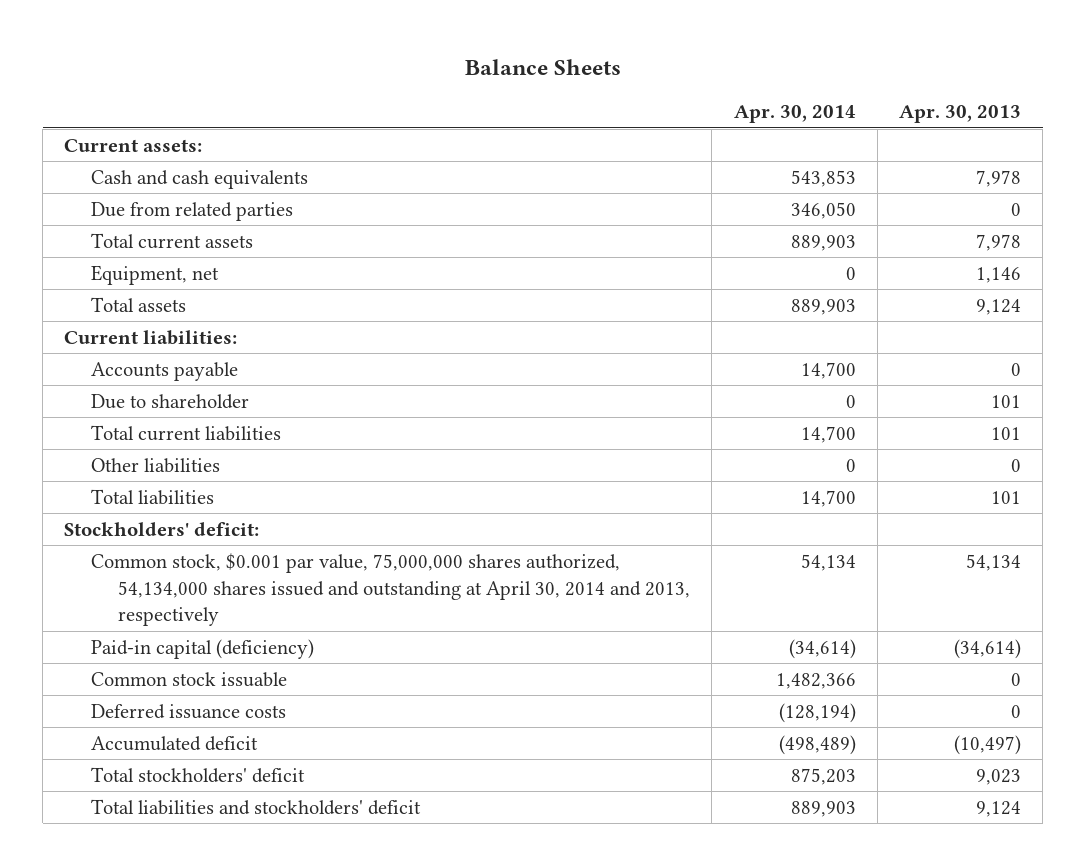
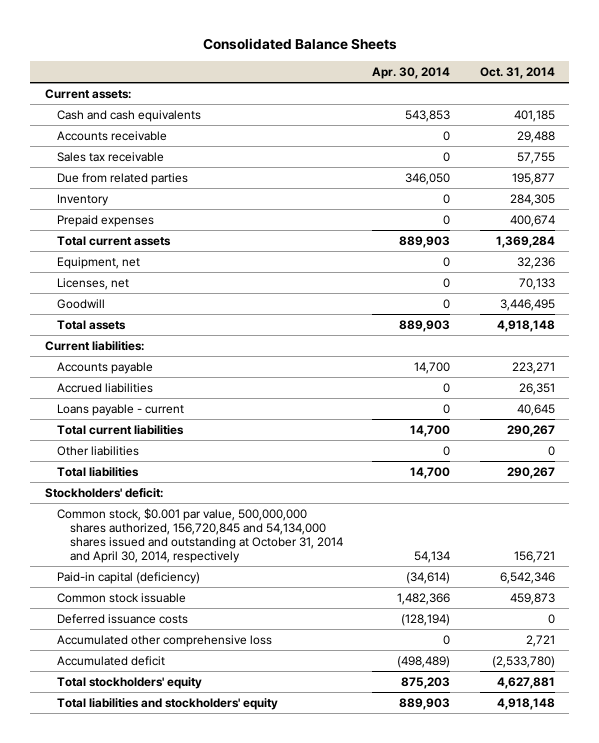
- Balance Sheets
+ Consolidated Balance Sheets
- | Apr. 30, 2014 | Apr. 30, 2013
+ | Apr. 30, 2014 | Oct. 31, 2014
+ Accounts receivable | 0 | 29,488
+ Sales tax receivable | 0 | 57,755
+ Inventory | 0 | 284,305
+ Prepaid expenses | 0 | 400,674
+ Licenses, net | 0 | 70,133
+ Goodwill | 0 | 3,446,495
- Due to shareholder | 0 | 101
+ Accrued liabilities | 0 | 26,351
+ Loans payable - current | 0 | 40,645
- Common stock, $0.001 par value, 75,000,000 shares authorized, 54,134,000 shares issued and outstanding at April 30, 2014 and 2013, respectively | 54,134 | 54,134
+ Common stock, $0.001 par value, 500,000,000 shares authorized, 156,720,845 and 54,134,000 shares issued and outstanding at October 31, 2014 and April 30, 2014, respectively | 54,134 | 156,721
+ Accumulated other comprehensive loss | 0 | 2,721
- Total stockholders' deficit | 875,203 | 9,023
- Total liabilities and stockholders' deficit | 889,903 | 9,124
+ Total stockholders' equity | 875,203 | 4,627,881
+ Total liabilities and stockholders' equity | 889,903 | 4,918,148

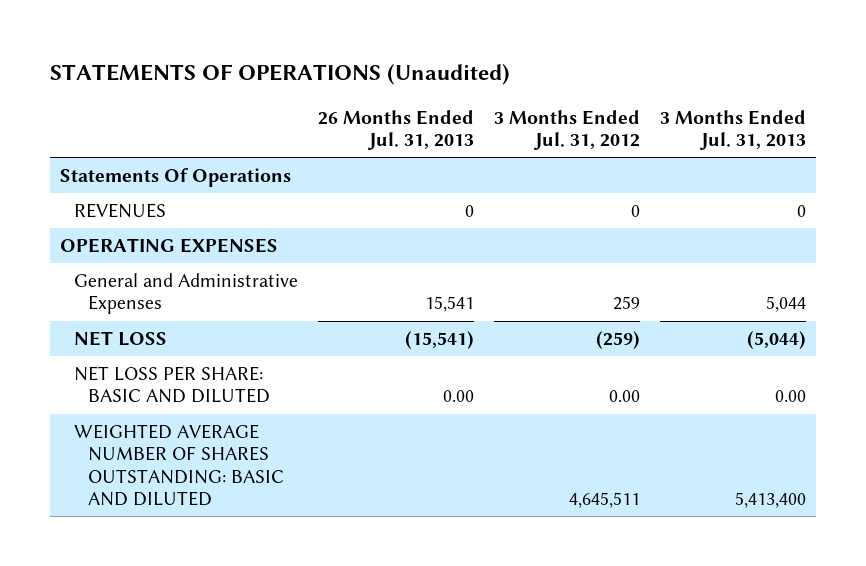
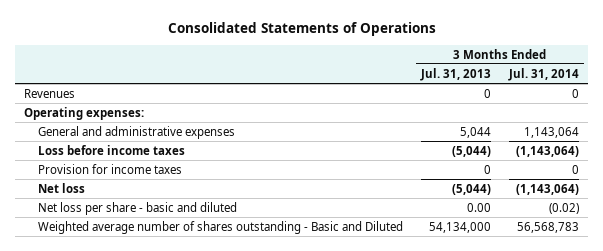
- STATEMENTS OF OPERATIONS (Unaudited)
+ Consolidated Statements of Operations
- | 26 Months Ended Jul. 31, 2013 | 3 Months Ended Jul. 31, 2012 | 3 Months Ended Jul. 31, 2013
+ | 3 Months Ended Jul. 31, 2013 | 3 Months Ended Jul. 31, 2014
- Statements Of Operations
- REVENUES | 0 | 0 | 0
- OPERATING EXPENSES
- General and Administrative Expenses | 15,541 | 259 | 5,044
- NET LOSS | (15,541) | (259) | (5,044)
- NET LOSS PER SHARE: BASIC AND DILUTED | 0.00 | 0.00 | 0.00
- WEIGHTED AVERAGE NUMBER OF SHARES OUTSTANDING: BASIC AND DILUTED | | 4,645,511 | 5,413,400
+ Revenues | 0 | 0
+ Operating expenses:
+ General and administrative expenses | 5,044 | 1,143,064
+ Loss before income taxes | (5,044) | (1,143,064)
+ Provision for income taxes | 0 | 0
+ Net loss | (5,044) | (1,143,064)
+ Net loss per share - basic and diluted | 0.00 | (0.02)
+ Weighted average number of shares outstanding - Basic and Diluted | 54,134,000 | 56,568,783

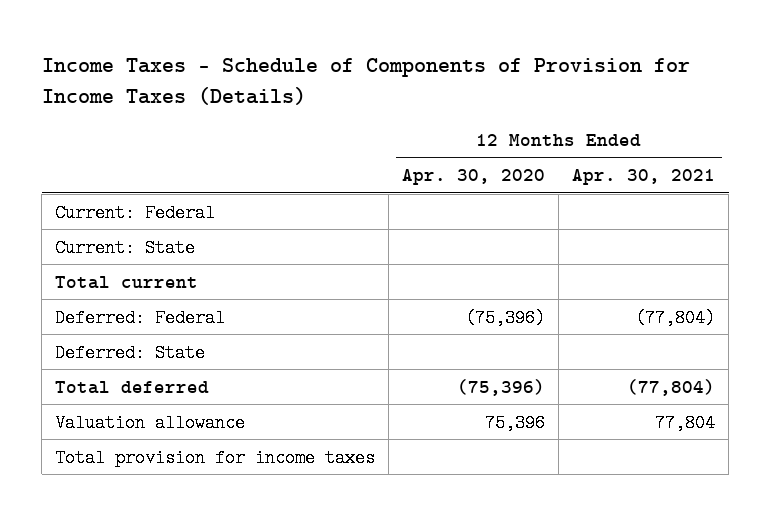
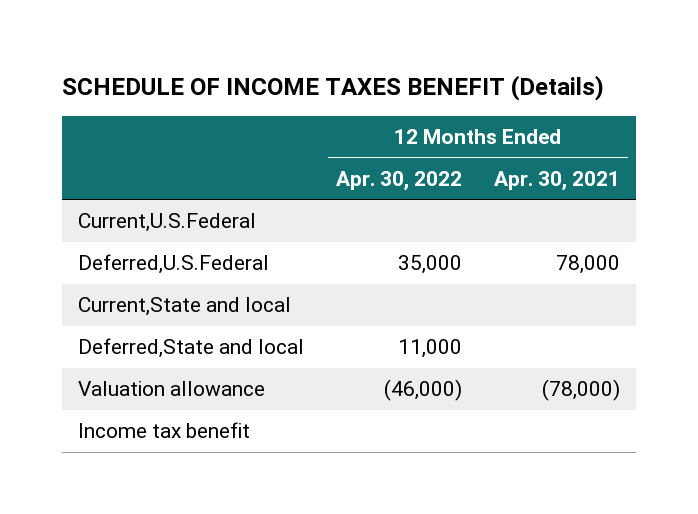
- Income Taxes - Schedule of Components of Provision for Income Taxes (Details)
+ SCHEDULE OF INCOME TAXES BENEFIT (Details)
- | 12 Months Ended Apr. 30, 2020 | 12 Months Ended Apr. 30, 2021
+ | 12 Months Ended Apr. 30, 2022 | 12 Months Ended Apr. 30, 2021
- Current: Federal
- Current: State
- Total current
- Deferred: Federal | (75,396) | (77,804)
- Deferred: State
- Total deferred | (75,396) | (77,804)
- Valuation allowance | 75,396 | 77,804
- Total provision for income taxes
+ Current,U.S.Federal
+ Deferred,U.S.Federal | 35,000 | 78,000
+ Current,State and local
+ Deferred,State and local | 11,000 |
+ Valuation allowance | (46,000) | (78,000)
+ Income tax benefit

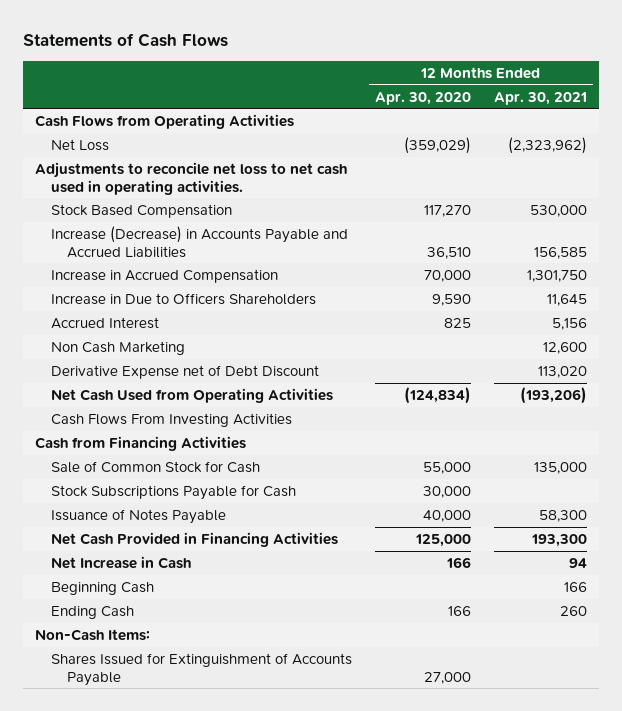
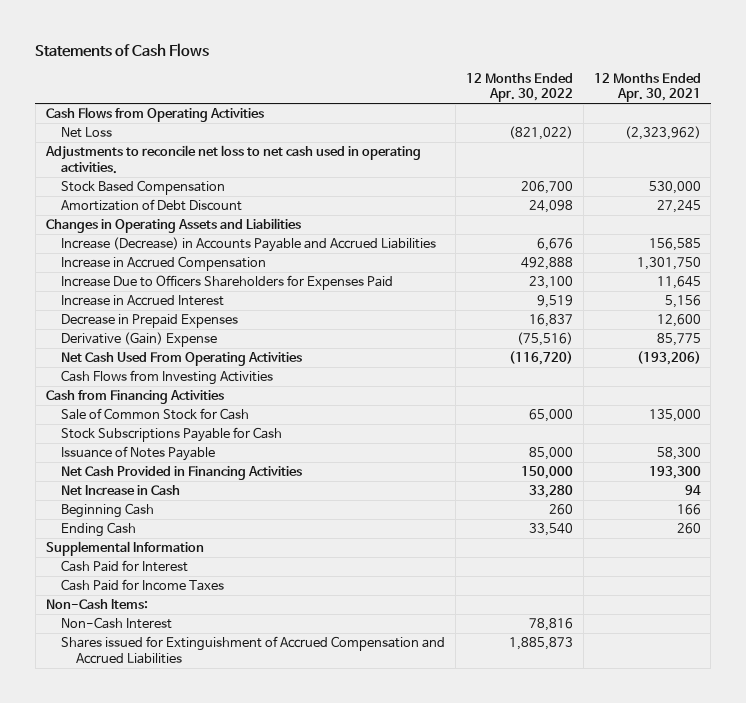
- | 12 Months Ended Apr. 30, 2020 | 12 Months Ended Apr. 30, 2021
+ | 12 Months Ended Apr. 30, 2022 | 12 Months Ended Apr. 30, 2021
+ Amortization of Debt Discount | 24,098 | 27,245
+ Changes in Operating Assets and Liabilities
- Increase in Due to Officers Shareholders | 9,590 | 11,645
- Accrued Interest | 825 | 5,156
- Non Cash Marketing | | 12,600
- Derivative Expense net of Debt Discount | | 113,020
- Net Cash Used from Operating Activities | (124,834) | (193,206)
- Cash Flows From Investing Activities
+ Increase Due to Officers Shareholders for Expenses Paid | 23,100 | 11,645
+ Increase in Accrued Interest | 9,519 | 5,156
+ Decrease in Prepaid Expenses | 16,837 | 12,600
+ Derivative (Gain) Expense | (75,516) | 85,775
+ Net Cash Used From Operating Activities | (116,720) | (193,206)
+ Cash Flows from Investing Activities
+ Supplemental Information
+ Cash Paid for Interest
+ Cash Paid for Income Taxes
- Shares Issued for Extinguishment of Accounts Payable | 27,000 |
+ Non-Cash Interest | 78,816 |
+ Shares issued for Extinguishment of Accrued Compensation and Accrued Liabilities | 1,885,873 |

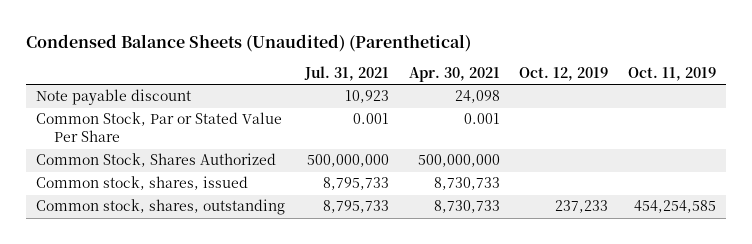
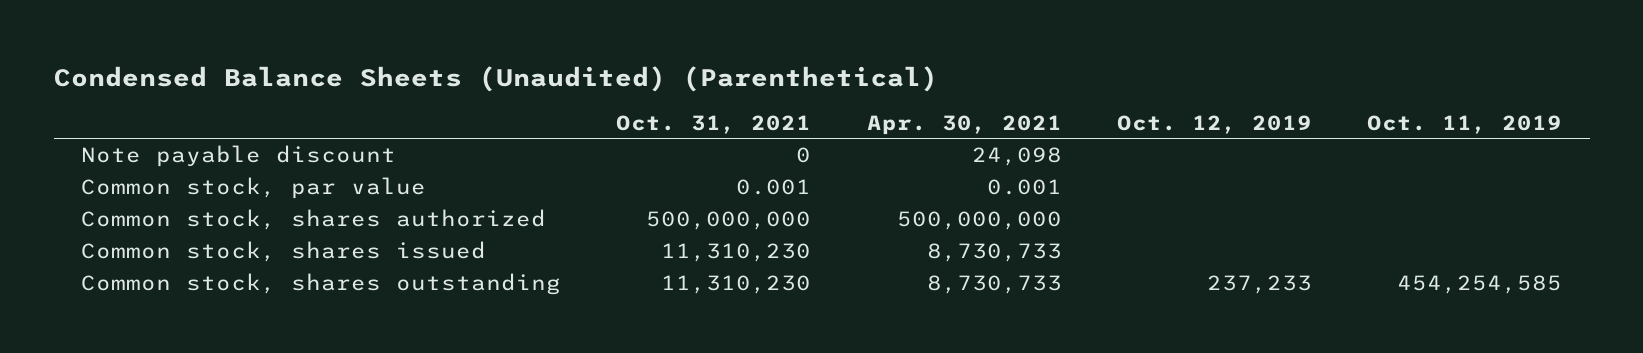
- | Jul. 31, 2021 | Apr. 30, 2021 | Oct. 12, 2019 | Oct. 11, 2019
+ | Oct. 31, 2021 | Apr. 30, 2021 | Oct. 12, 2019 | Oct. 11, 2019
- Common Stock, Par or Stated Value Per Share | 0.001 | 0.001 | |
- Common Stock, Shares Authorized | 500,000,000 | 500,000,000 | |
- Common stock, shares, issued | 8,795,733 | 8,730,733 | |
- Common stock, shares, outstanding | 8,795,733 | 8,730,733 | 237,233 | 454,254,585
+ Common stock, par value | 0.001 | 0.001 | |
+ Common stock, shares authorized | 500,000,000 | 500,000,000 | |
+ Common stock, shares issued | 11,310,230 | 8,730,733 | |
+ Common stock, shares outstanding | 11,310,230 | 8,730,733 | 237,233 | 454,254,585

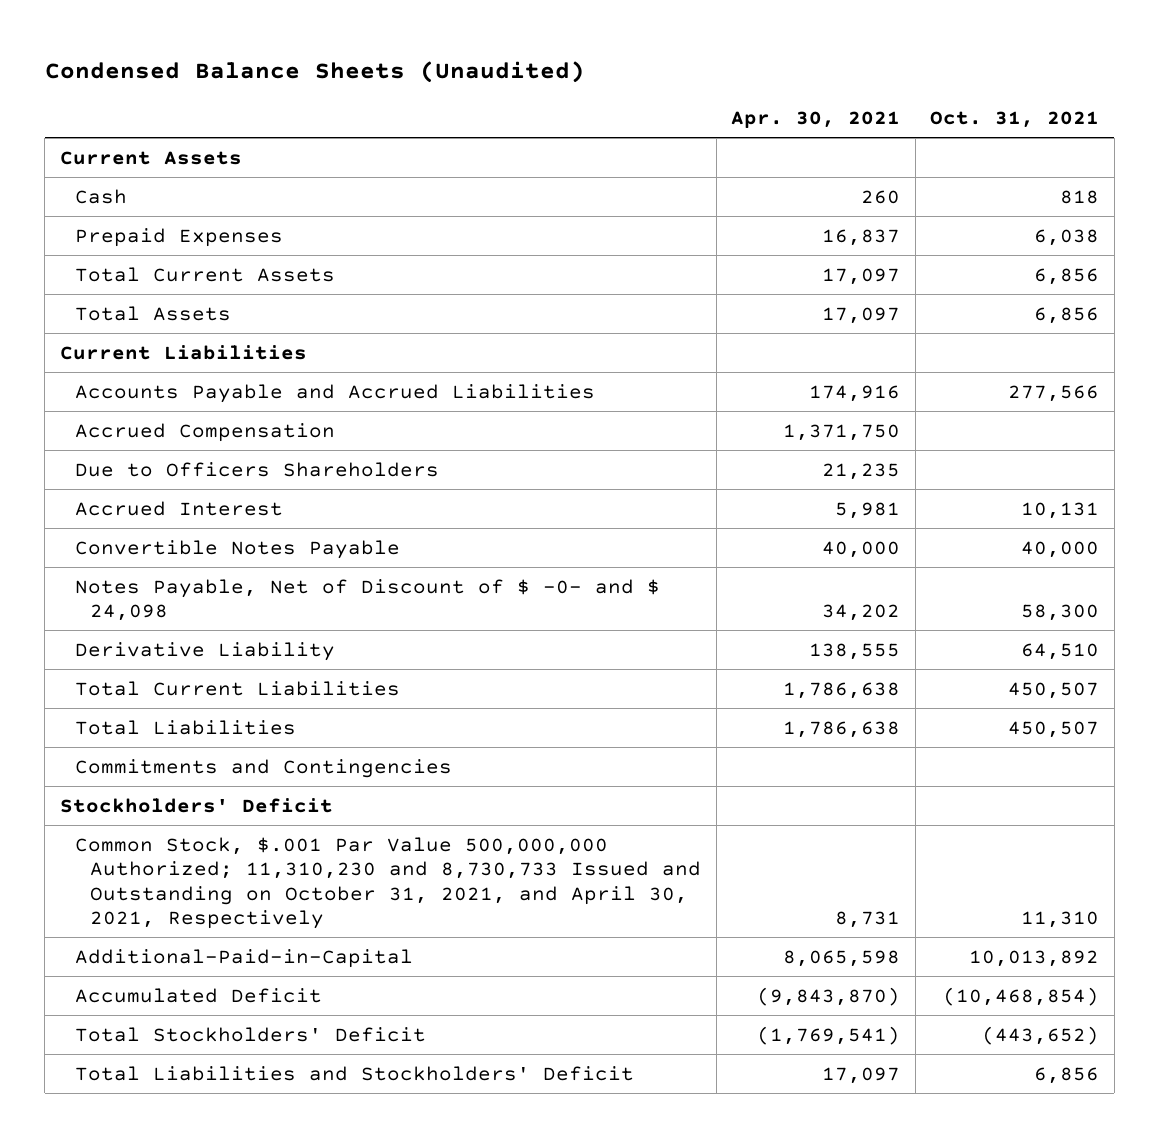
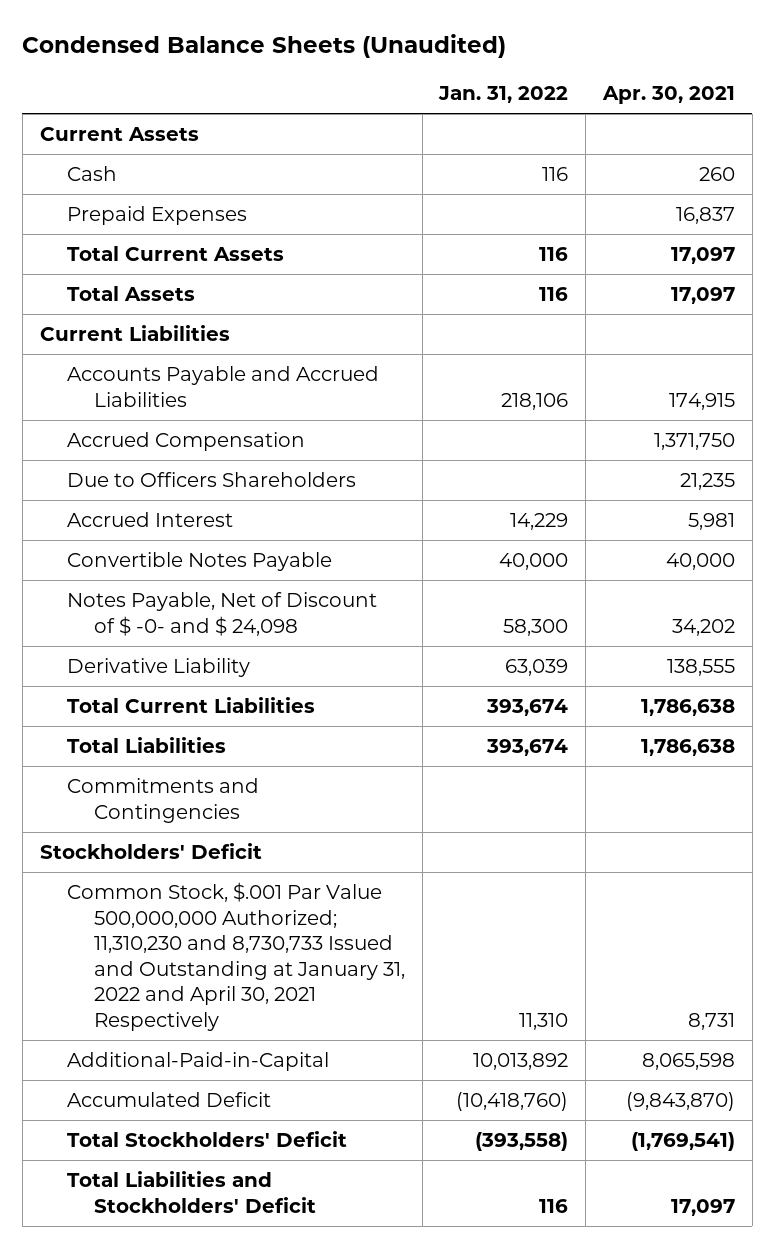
- | Apr. 30, 2021 | Oct. 31, 2021
+ | Jan. 31, 2022 | Apr. 30, 2021
- Accounts Payable and Accrued Liabilities | 174,916 | 277,566
+ Accounts Payable and Accrued Liabilities | 218,106 | 174,915
- Common Stock, $.001 Par Value 500,000,000 Authorized; 11,310,230 and 8,730,733 Issued and Outstanding on October 31, 2021, and April 30, 2021, Respectively | 8,731 | 11,310
+ Common Stock, $.001 Par Value 500,000,000 Authorized; 11,310,230 and 8,730,733 Issued and Outstanding at January 31, 2022 and April 30, 2021 Respectively | 11,310 | 8,731

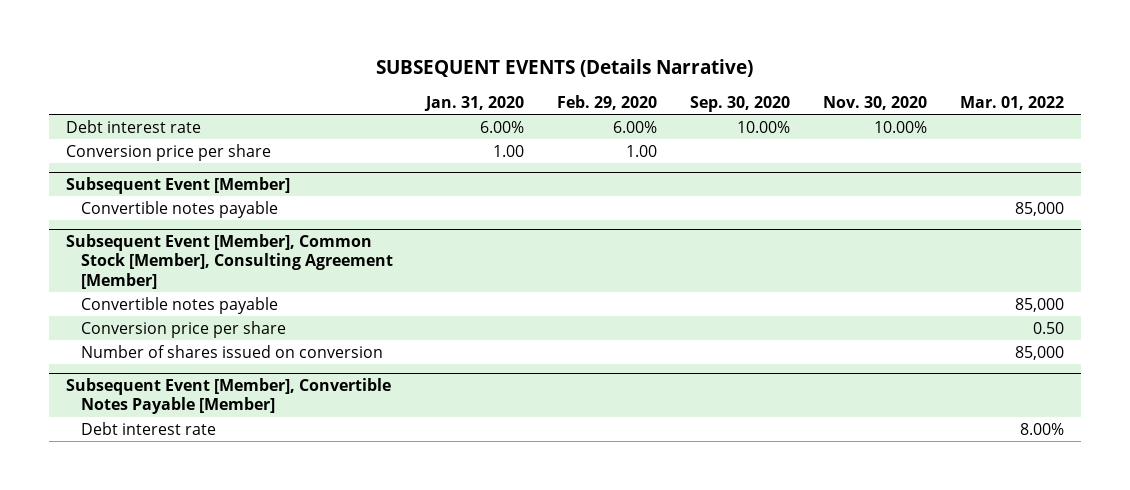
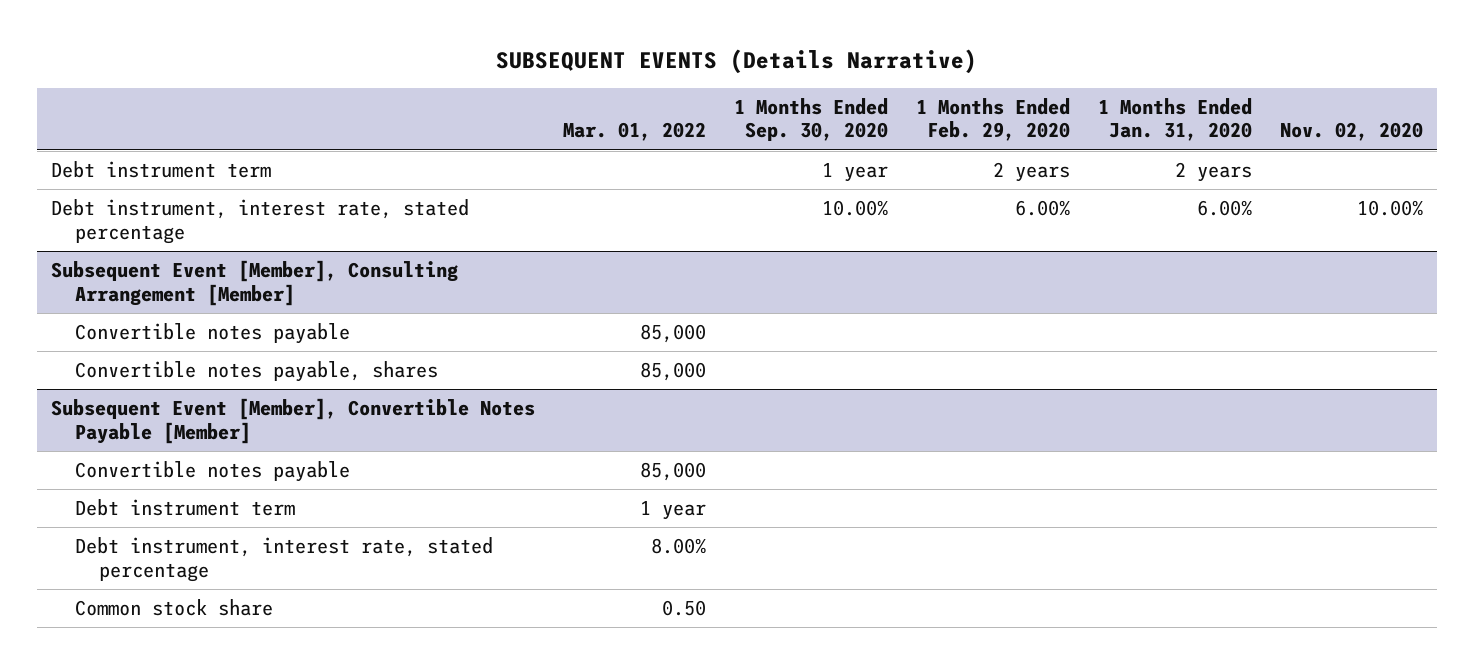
- | Jan. 31, 2020 | Feb. 29, 2020 | Sep. 30, 2020 | Nov. 30, 2020 | Mar. 01, 2022
+ | Mar. 01, 2022 | 1 Months Ended Sep. 30, 2020 | 1 Months Ended Feb. 29, 2020 | 1 Months Ended Jan. 31, 2020 | Nov. 02, 2020
- Debt interest rate | 6.00% | 6.00% | 10.00% | 10.00% |
- Conversion price per share | 1.00 | 1.00 | | |
- Subsequent Event [Member]
- Convertible notes payable | | | | | 85,000
- Subsequent Event [Member], Common Stock [Member], Consulting Agreement [Member]
+ Debt instrument term | | 1 year | 2 years | 2 years |
+ Debt instrument, interest rate, stated percentage | | 10.00% | 6.00% | 6.00% | 10.00%
+ Subsequent Event [Member], Consulting Arrangement [Member]
- Conversion price per share | | | | | 0.50
- Number of shares issued on conversion | | | | | 85,000
+ Convertible notes payable, shares | 85,000 | | | |
@ Subsequent Event [Member], Convertible Notes Payable [Member]
- Debt interest rate | | | | | 8.00%
+ Convertible notes payable | 85,000 | | | |
+ Debt instrument term | 1 year | | | |
+ Debt instrument, interest rate, stated percentage | 8.00% | | | |
+ Common stock share | 0.50 | | | |

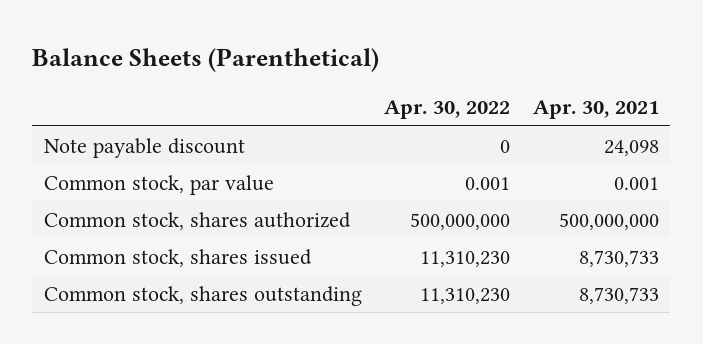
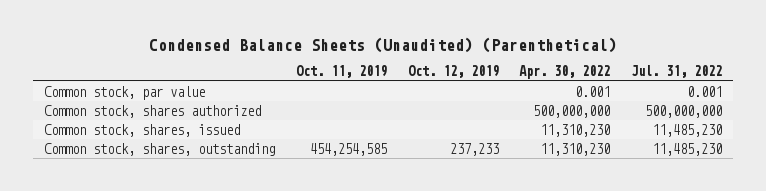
- Balance Sheets (Parenthetical)
+ Condensed Balance Sheets (Unaudited) (Parenthetical)
- | Apr. 30, 2022 | Apr. 30, 2021
+ | Oct. 11, 2019 | Oct. 12, 2019 | Apr. 30, 2022 | Jul. 31, 2022
- Note payable discount | 0 | 24,098
- Common stock, shares issued | 11,310,230 | 8,730,733
- Common stock, shares outstanding | 11,310,230 | 8,730,733
+ Common stock, shares, issued | | | 11,310,230 | 11,485,230
+ Common stock, shares, outstanding | 454,254,585 | 237,233 | 11,310,230 | 11,485,230

